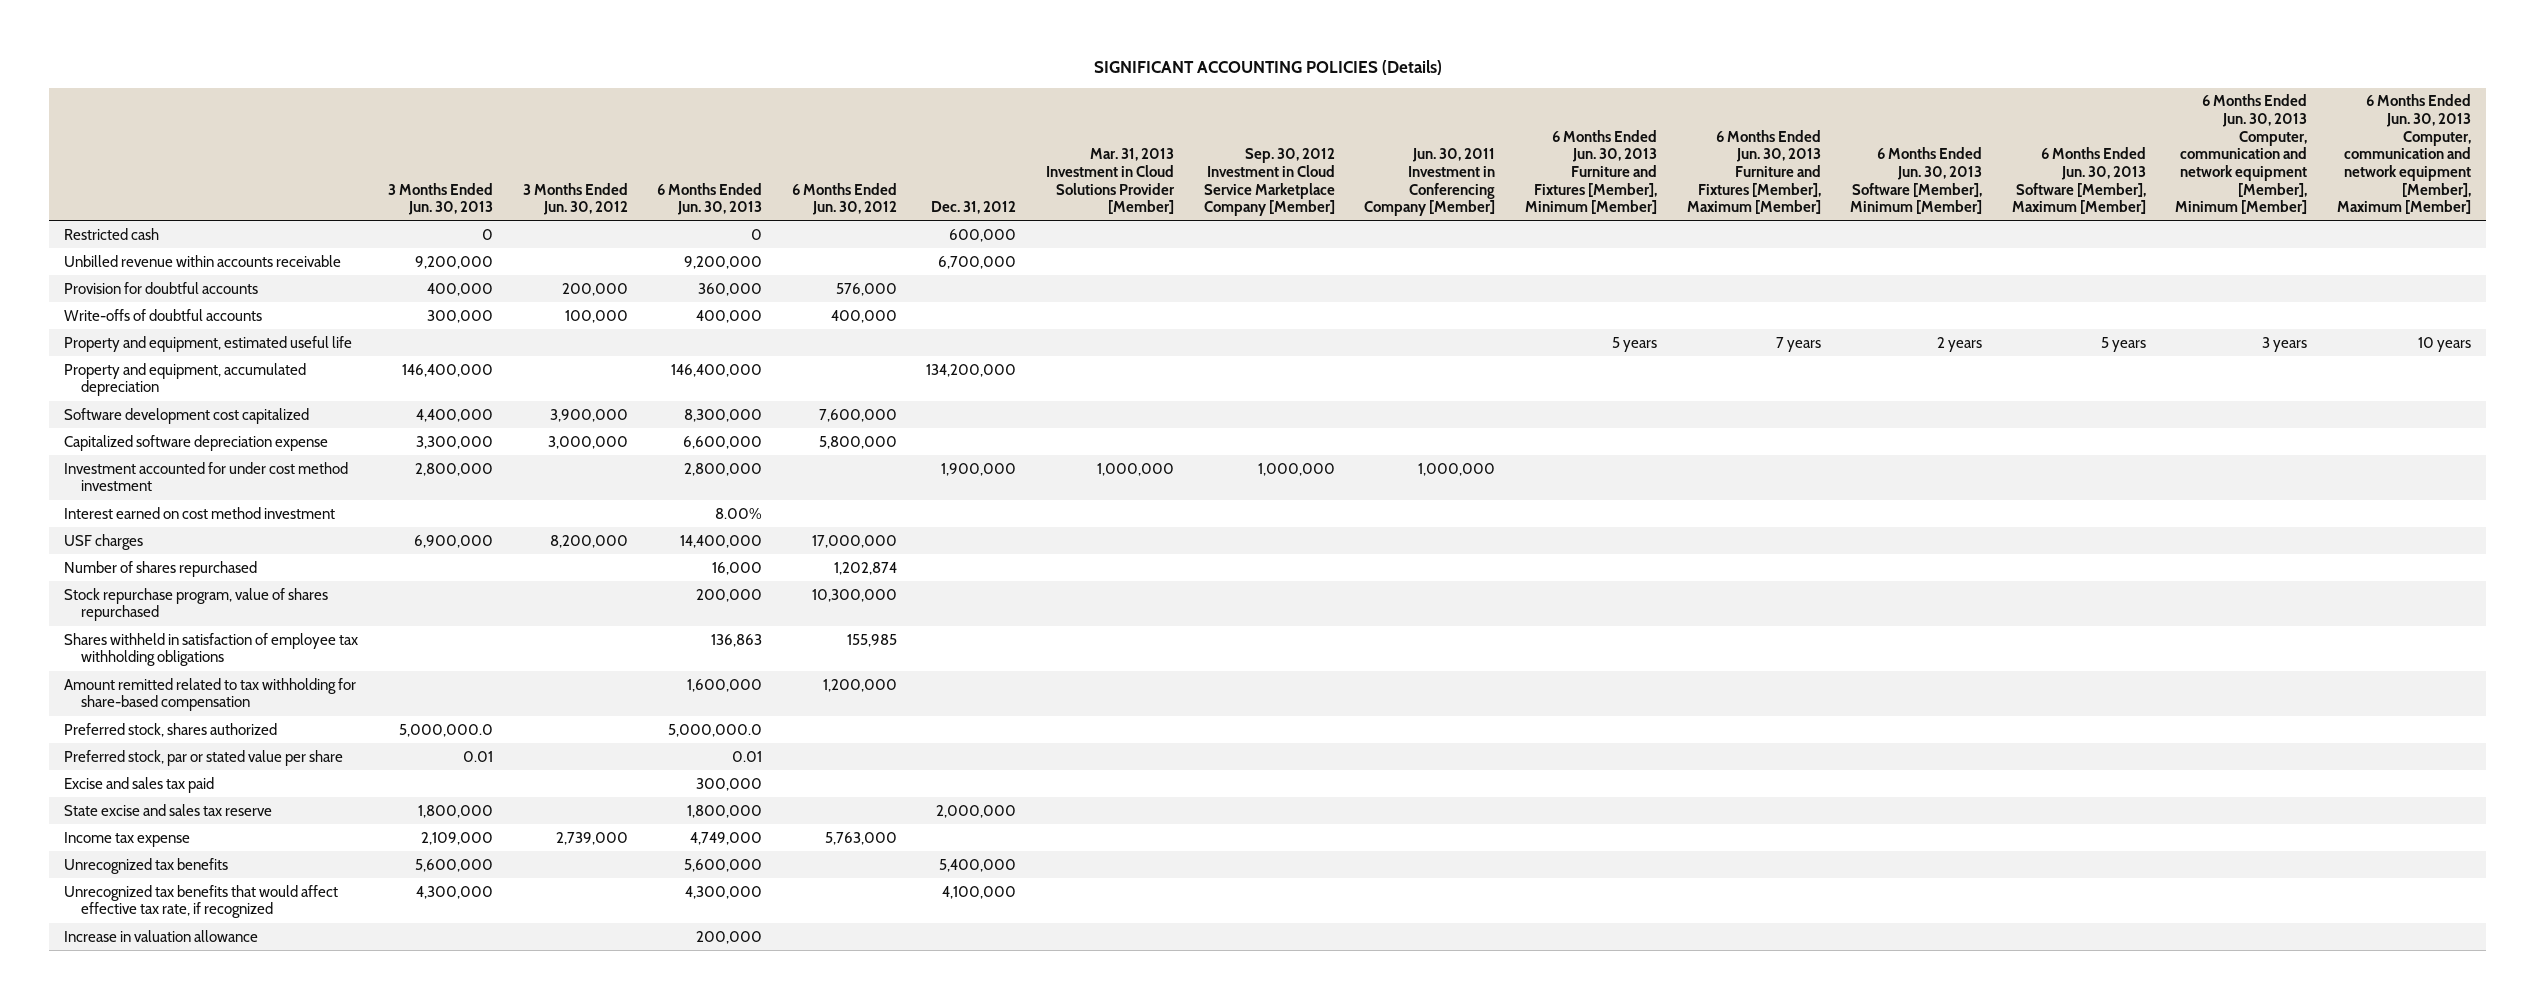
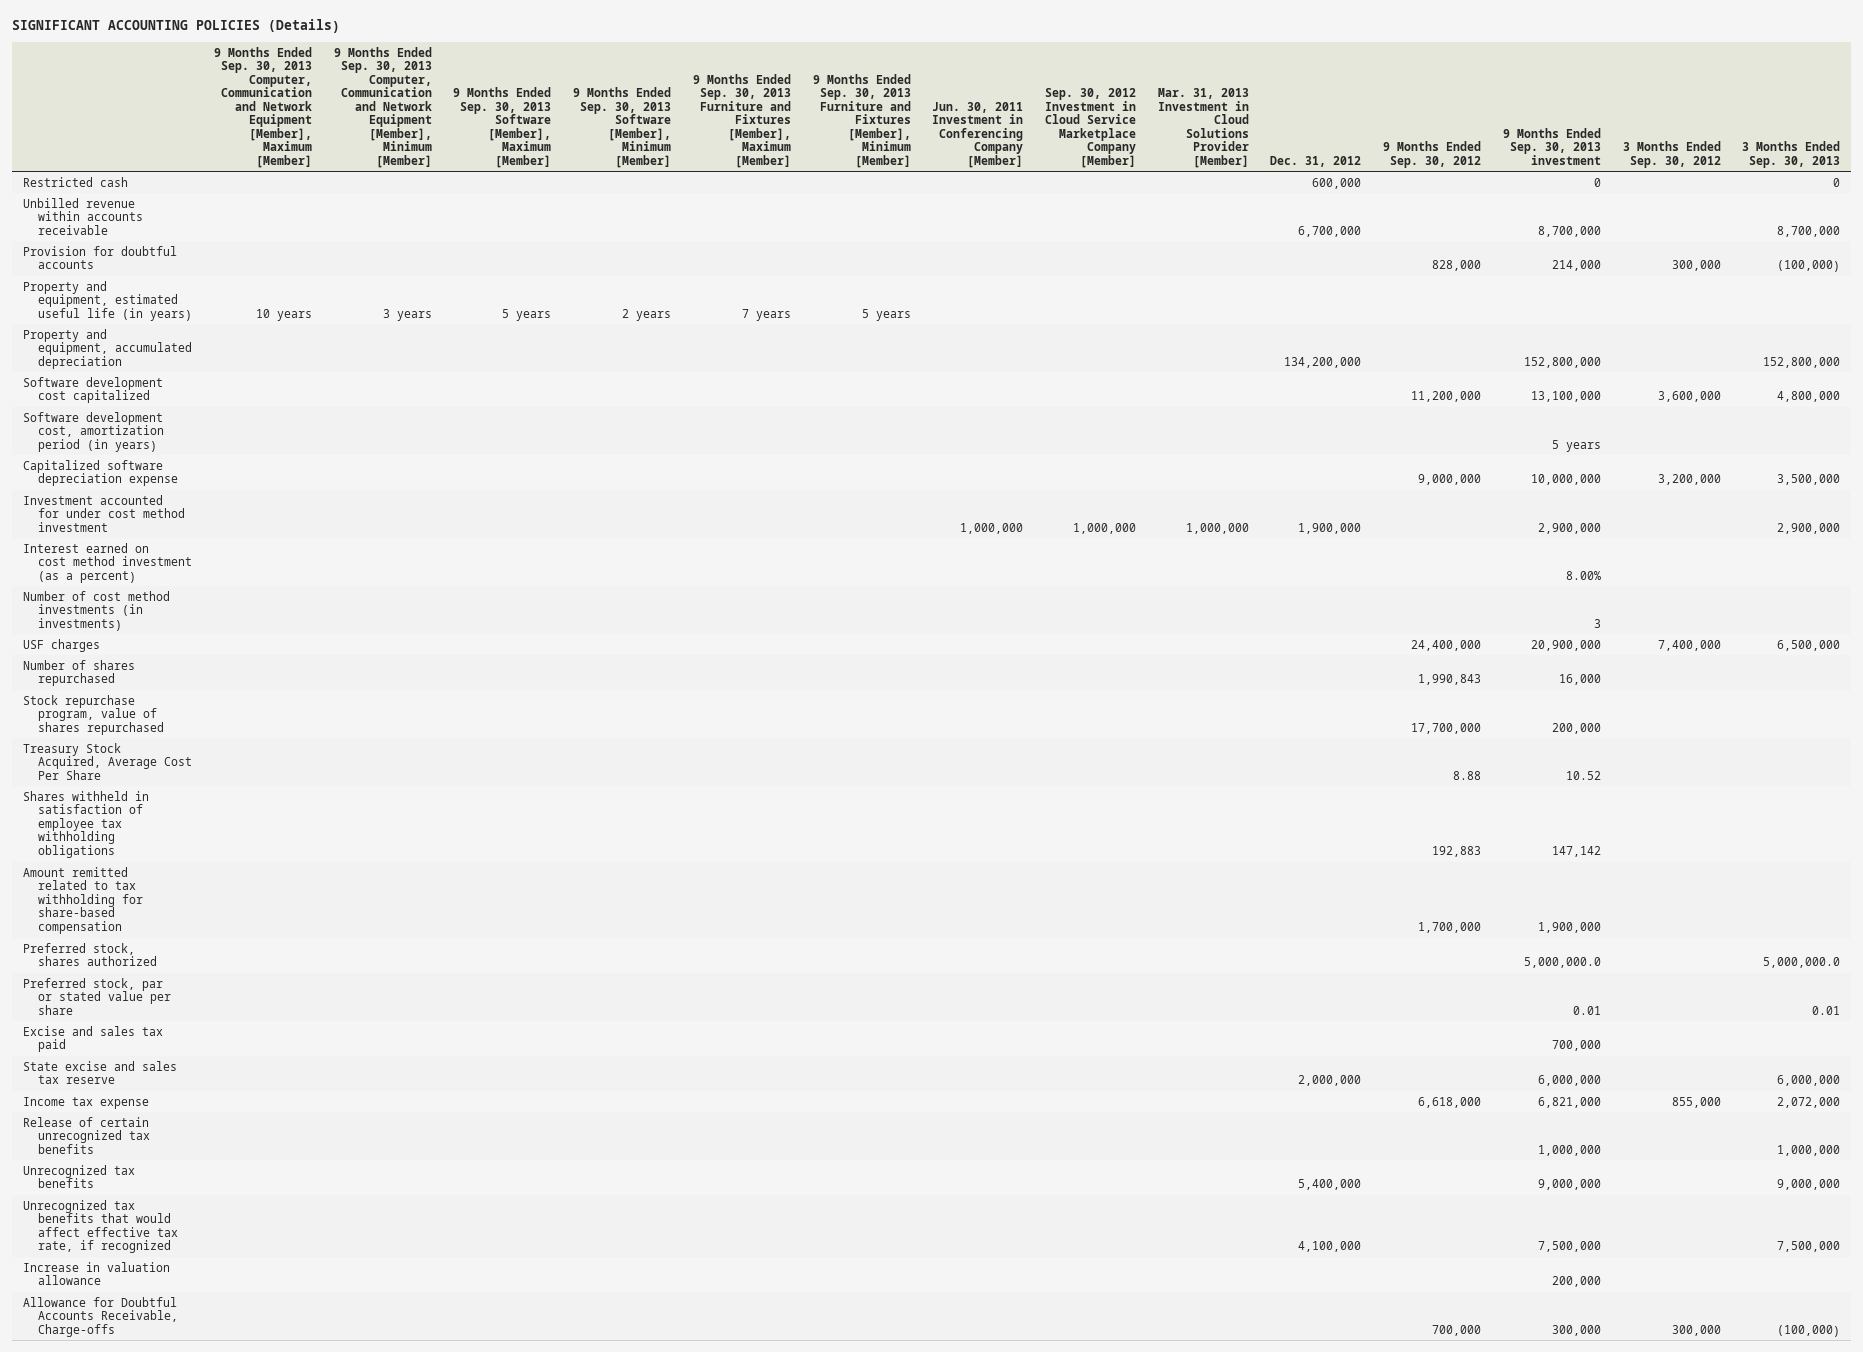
- | 3 Months Ended Jun. 30, 2013 | 3 Months Ended Jun. 30, 2012 | 6 Months Ended Jun. 30, 2013 | 6 Months Ended Jun. 30, 2012 | Dec. 31, 2012 | Mar. 31, 2013 Investment in Cloud Solutions Provider [Member] | Sep. 30, 2012 Investment in Cloud Service Marketplace Company [Member] | Jun. 30, 2011 Investment in Conferencing Company [Member] | 6 Months Ended Jun. 30, 2013 Furniture and Fixtures [Member], Minimum [Member] | 6 Months Ended Jun. 30, 2013 Furniture and Fixtures [Member], Maximum [Member] | 6 Months Ended Jun. 30, 2013 Software [Member], Minimum [Member] | 6 Months Ended Jun. 30, 2013 Software [Member], Maximum [Member] | 6 Months Ended Jun. 30, 2013 Computer, communication and network equipment [Member], Minimum [Member] | 6 Months Ended Jun. 30, 2013 Computer, communication and network equipment [Member], Maximum [Member]
+ | 9 Months Ended Sep. 30, 2013 Computer, Communication and Network Equipment [Member], Maximum [Member] | 9 Months Ended Sep. 30, 2013 Computer, Communication and Network Equipment [Member], Minimum [Member] | 9 Months Ended Sep. 30, 2013 Software [Member], Maximum [Member] | 9 Months Ended Sep. 30, 2013 Software [Member], Minimum [Member] | 9 Months Ended Sep. 30, 2013 Furniture and Fixtures [Member], Maximum [Member] | 9 Months Ended Sep. 30, 2013 Furniture and Fixtures [Member], Minimum [Member] | Jun. 30, 2011 Investment in Conferencing Company [Member] | Sep. 30, 2012 Investment in Cloud Service Marketplace Company [Member] | Mar. 31, 2013 Investment in Cloud Solutions Provider [Member] | Dec. 31, 2012 | 9 Months Ended Sep. 30, 2012 | 9 Months Ended Sep. 30, 2013 investment | 3 Months Ended Sep. 30, 2012 | 3 Months Ended Sep. 30, 2013
- Write-offs of doubtful accounts | 300,000 | 100,000 | 400,000 | 400,000 | | | | | | | | | |
- Property and equipment, estimated useful life | | | | | | | | | 5 years | 7 years | 2 years | 5 years | 3 years | 10 years
+ Property and equipment, estimated useful life (in years) | 10 years | 3 years | 5 years | 2 years | 7 years | 5 years | | | | | | | |
+ Software development cost, amortization period (in years) | | | | | | | | | | | | 5 years | |
- Interest earned on cost method investment | | | 8.00% | | | | | | | | | | |
+ Interest earned on cost method investment (as a percent) | | | | | | | | | | | | 8.00% | |
+ Number of cost method investments (in investments) | | | | | | | | | | | | 3 | |
+ Treasury Stock Acquired, Average Cost Per Share | | | | | | | | | | | 8.88 | 10.52 | |
+ Release of certain unrecognized tax benefits | | | | | | | | | | | | 1,000,000 | | 1,000,000
+ Allowance for Doubtful Accounts Receivable, Charge-offs | | | | | | | | | | | 700,000 | 300,000 | 300,000 | (100,000)

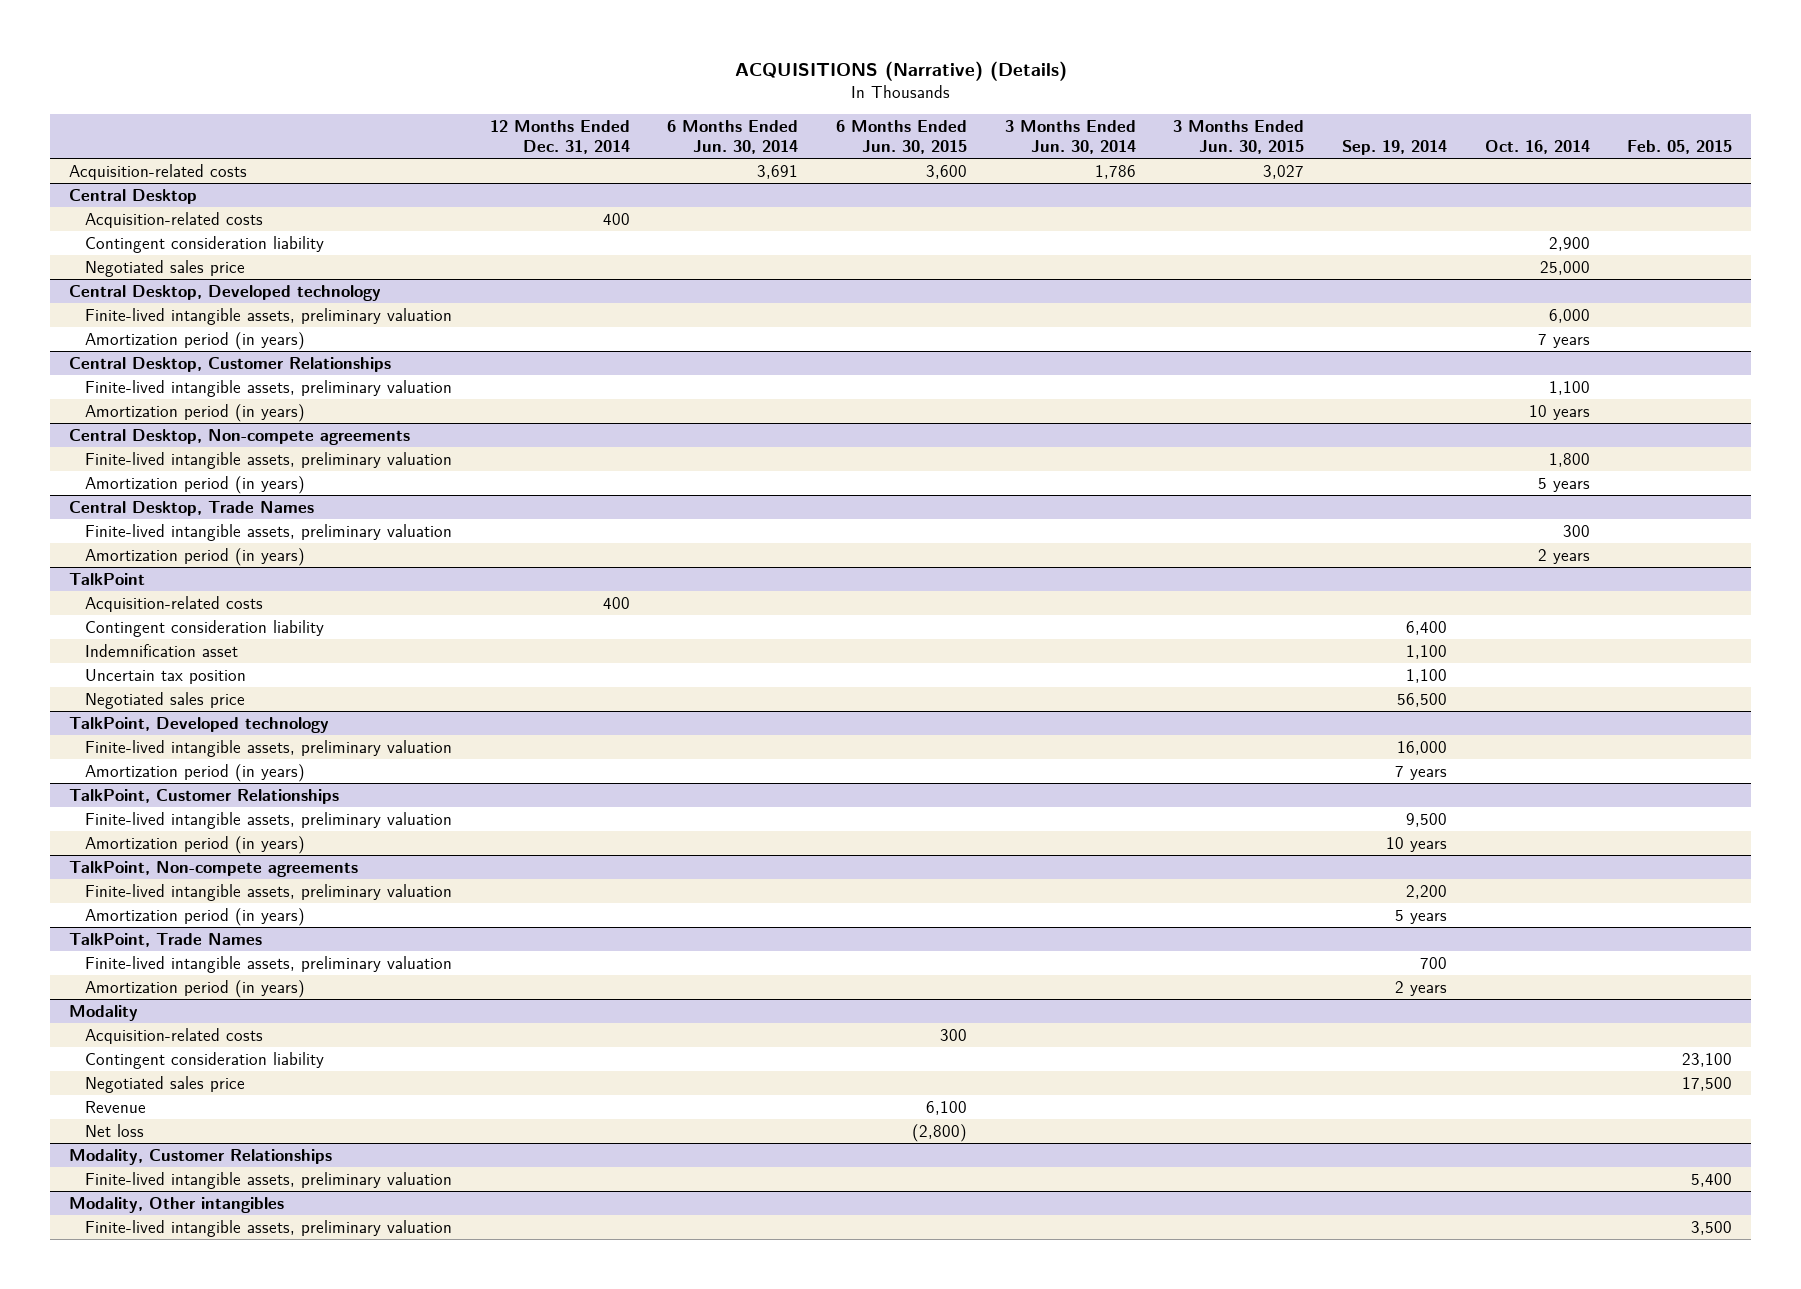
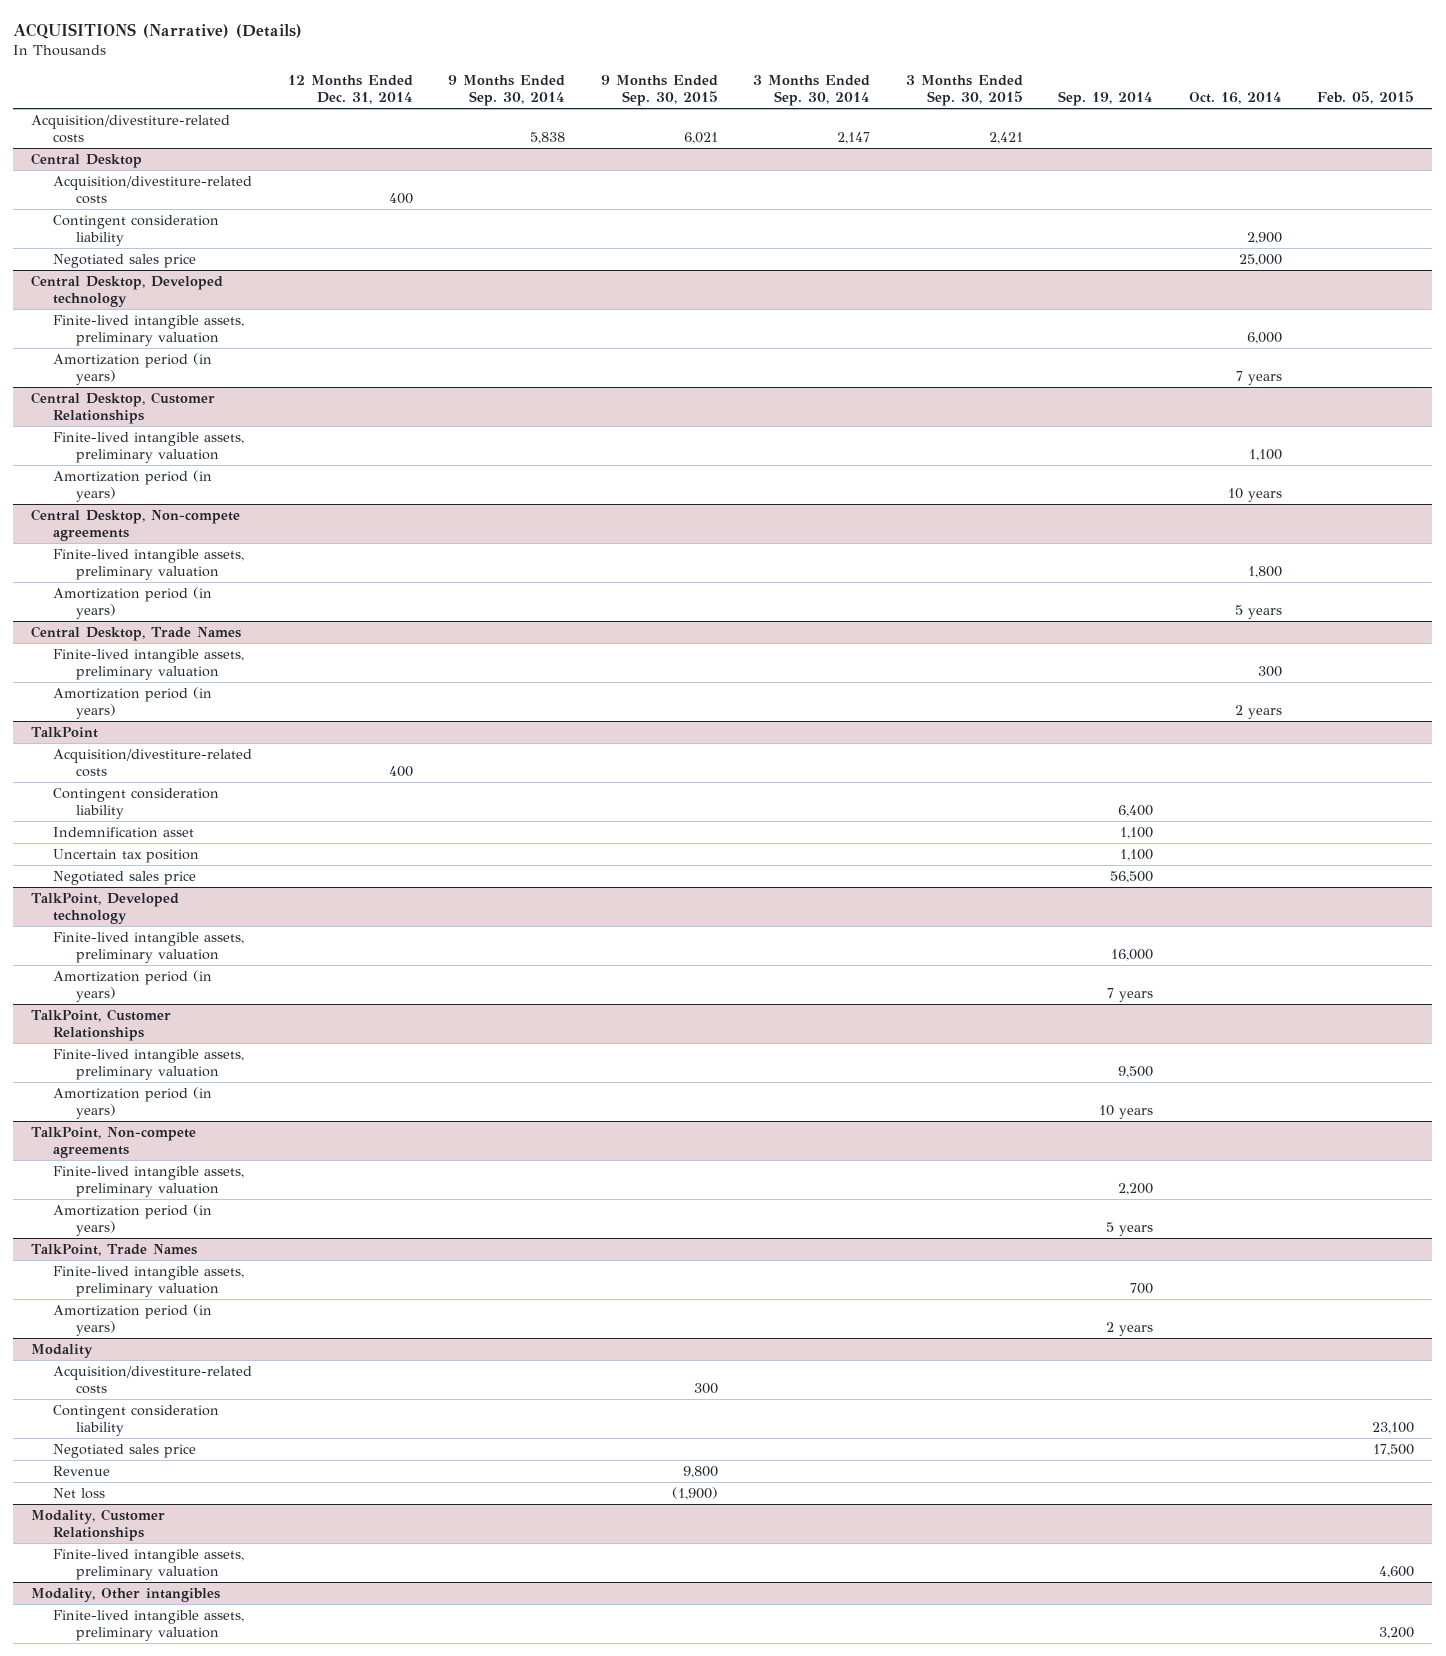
- | 12 Months Ended Dec. 31, 2014 | 6 Months Ended Jun. 30, 2014 | 6 Months Ended Jun. 30, 2015 | 3 Months Ended Jun. 30, 2014 | 3 Months Ended Jun. 30, 2015 | Sep. 19, 2014 | Oct. 16, 2014 | Feb. 05, 2015
+ | 12 Months Ended Dec. 31, 2014 | 9 Months Ended Sep. 30, 2014 | 9 Months Ended Sep. 30, 2015 | 3 Months Ended Sep. 30, 2014 | 3 Months Ended Sep. 30, 2015 | Sep. 19, 2014 | Oct. 16, 2014 | Feb. 05, 2015
- Acquisition-related costs | | 3,691 | 3,600 | 1,786 | 3,027 | | |
+ Acquisition/divestiture-related costs | | 5,838 | 6,021 | 2,147 | 2,421 | | |
@ Central Desktop
- Acquisition-related costs | 400 | | | | | | |
+ Acquisition/divestiture-related costs | 400 | | | | | | |
@ TalkPoint
- Acquisition-related costs | 400 | | | | | | |
+ Acquisition/divestiture-related costs | 400 | | | | | | |
@ Modality
- Acquisition-related costs | | | 300 | | | | |
+ Acquisition/divestiture-related costs | | | 300 | | | | |
@ Modality, Customer Relationships
- Finite-lived intangible assets, preliminary valuation | | | | | | | | 5,400
+ Finite-lived intangible assets, preliminary valuation | | | | | | | | 4,600
@ Modality, Other intangibles
- Finite-lived intangible assets, preliminary valuation | | | | | | | | 3,500
+ Finite-lived intangible assets, preliminary valuation | | | | | | | | 3,200

